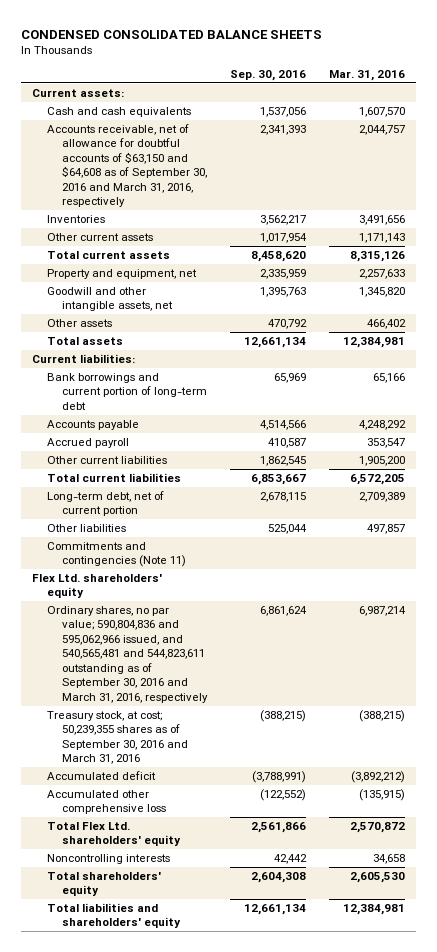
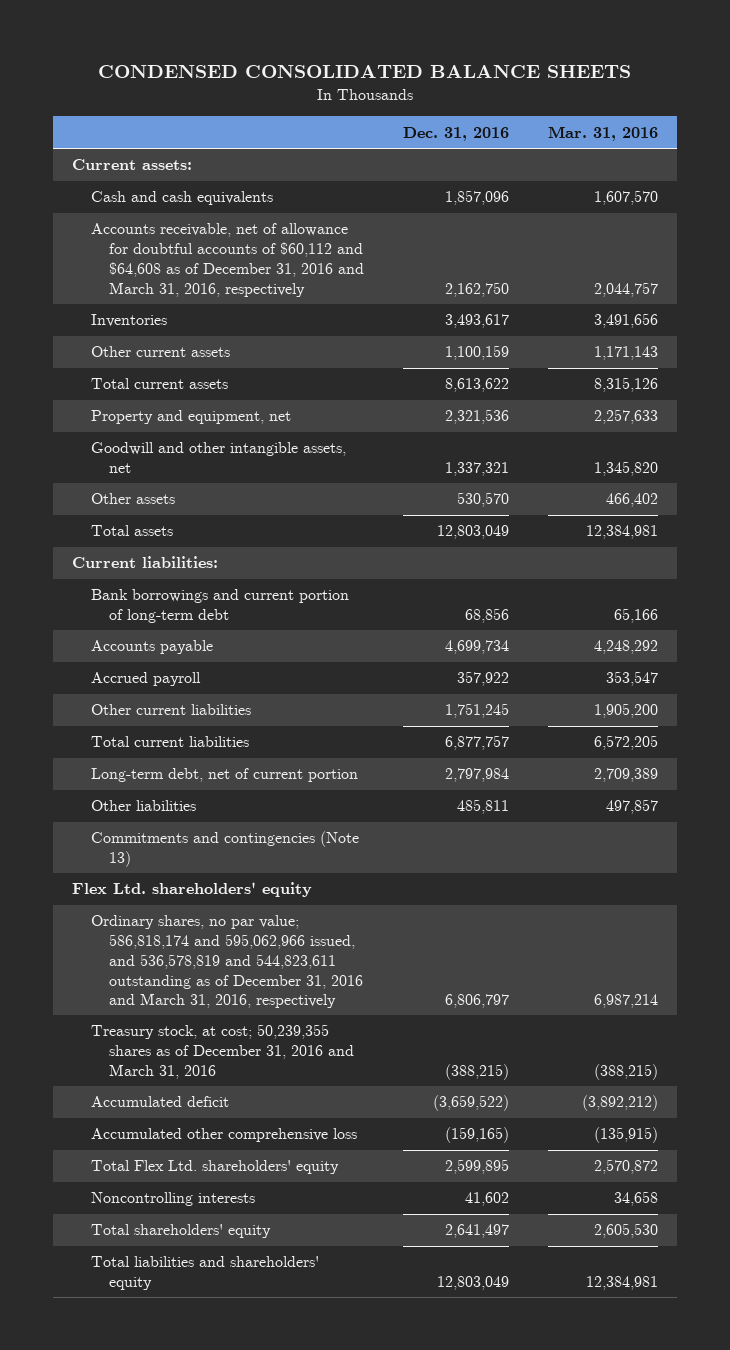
- | Sep. 30, 2016 | Mar. 31, 2016
+ | Dec. 31, 2016 | Mar. 31, 2016
- Accounts receivable, net of allowance for doubtful accounts of $63,150 and $64,608 as of September 30, 2016 and March 31, 2016, respectively | 2,341,393 | 2,044,757
+ Accounts receivable, net of allowance for doubtful accounts of $60,112 and $64,608 as of December 31, 2016 and March 31, 2016, respectively | 2,162,750 | 2,044,757
- Commitments and contingencies (Note 11)
+ Commitments and contingencies (Note 13)
- Ordinary shares, no par value; 590,804,836 and 595,062,966 issued, and 540,565,481 and 544,823,611 outstanding as of September 30, 2016 and March 31, 2016, respectively | 6,861,624 | 6,987,214
- Treasury stock, at cost; 50,239,355 shares as of September 30, 2016 and March 31, 2016 | (388,215) | (388,215)
+ Ordinary shares, no par value; 586,818,174 and 595,062,966 issued, and 536,578,819 and 544,823,611 outstanding as of December 31, 2016 and March 31, 2016, respectively | 6,806,797 | 6,987,214
+ Treasury stock, at cost; 50,239,355 shares as of December 31, 2016 and March 31, 2016 | (388,215) | (388,215)

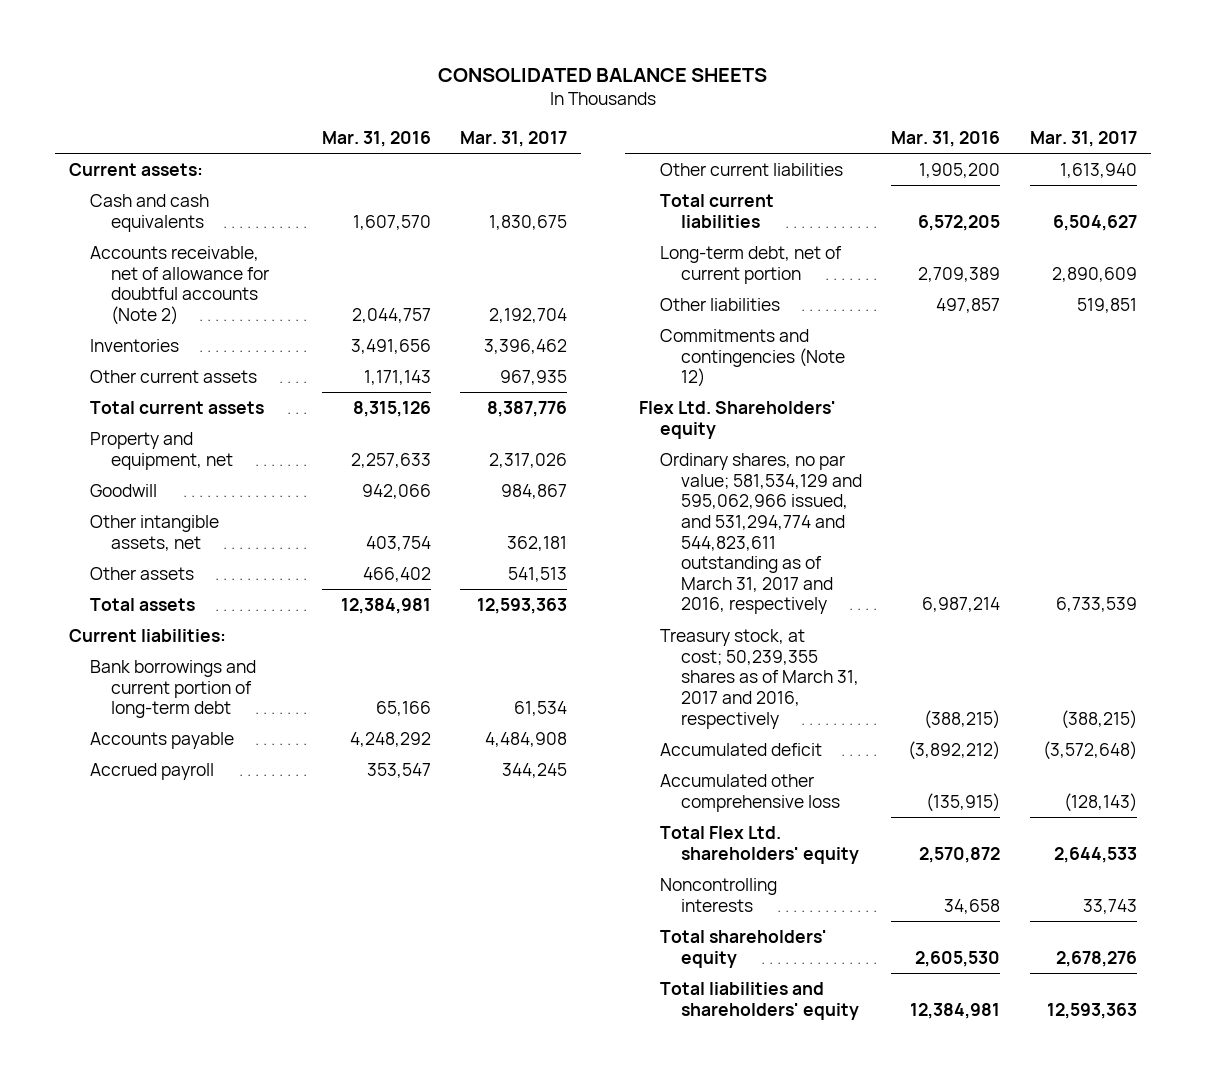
- CONDENSED CONSOLIDATED BALANCE SHEETS
+ CONSOLIDATED BALANCE SHEETS
- | Dec. 31, 2016 | Mar. 31, 2016
+ | Mar. 31, 2016 | Mar. 31, 2017
- Accounts receivable, net of allowance for doubtful accounts of $60,112 and $64,608 as of December 31, 2016 and March 31, 2016, respectively | 2,162,750 | 2,044,757
+ Accounts receivable, net of allowance for doubtful accounts (Note 2) | 2,044,757 | 2,192,704
- Goodwill and other intangible assets, net | 1,337,321 | 1,345,820
+ Goodwill | 942,066 | 984,867
+ Other intangible assets, net | 403,754 | 362,181
- Commitments and contingencies (Note 13)
- Flex Ltd. shareholders' equity
- Ordinary shares, no par value; 586,818,174 and 595,062,966 issued, and 536,578,819 and 544,823,611 outstanding as of December 31, 2016 and March 31, 2016, respectively | 6,806,797 | 6,987,214
- Treasury stock, at cost; 50,239,355 shares as of December 31, 2016 and March 31, 2016 | (388,215) | (388,215)
+ Commitments and contingencies (Note 12)
+ Flex Ltd. Shareholders' equity
+ Ordinary shares, no par value; 581,534,129 and 595,062,966 issued, and 531,294,774 and 544,823,611 outstanding as of March 31, 2017 and 2016, respectively | 6,987,214 | 6,733,539
+ Treasury stock, at cost; 50,239,355 shares as of March 31, 2017 and 2016, respectively | (388,215) | (388,215)

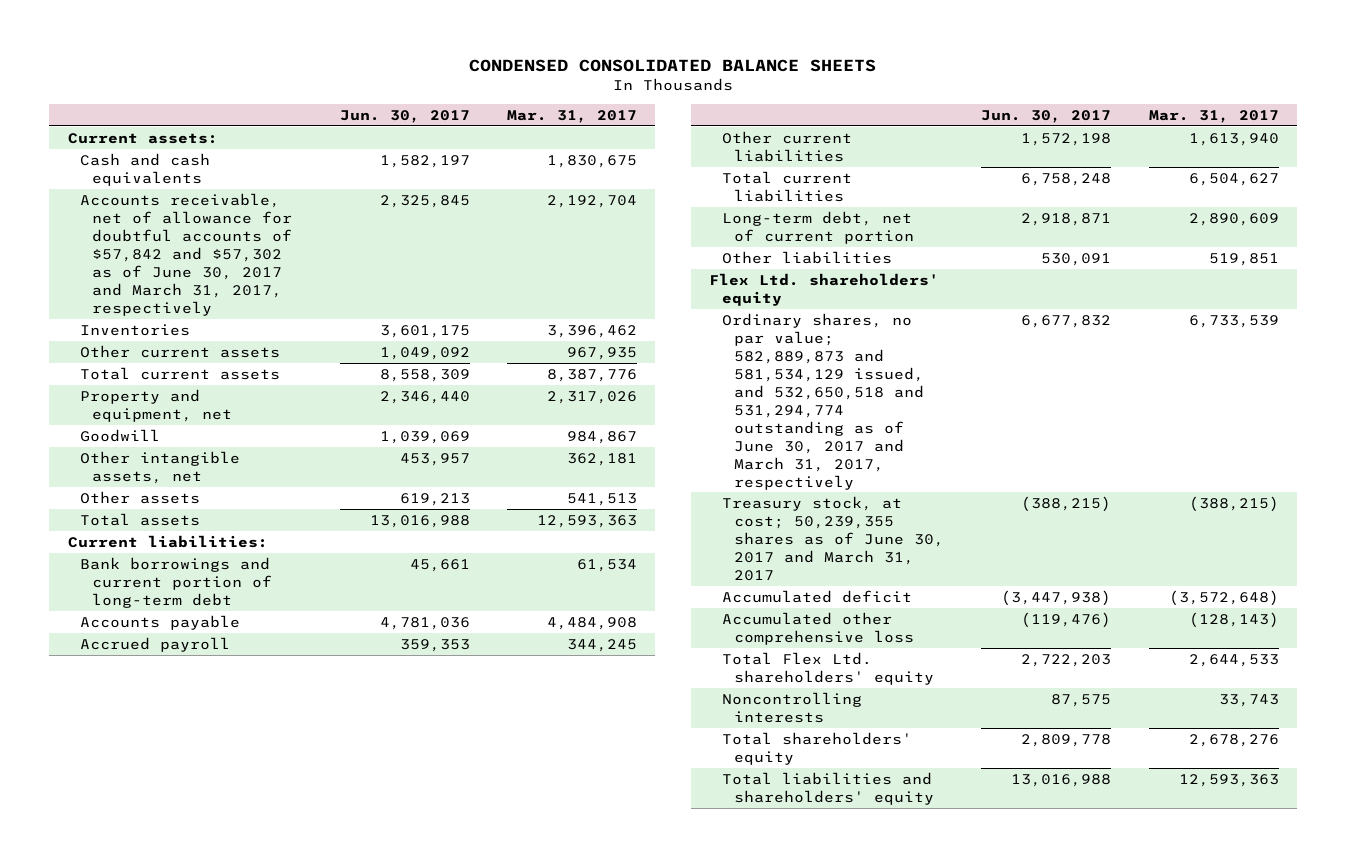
- CONSOLIDATED BALANCE SHEETS
+ CONDENSED CONSOLIDATED BALANCE SHEETS
- | Mar. 31, 2016 | Mar. 31, 2017
+ | Jun. 30, 2017 | Mar. 31, 2017
- Accounts receivable, net of allowance for doubtful accounts (Note 2) | 2,044,757 | 2,192,704
+ Accounts receivable, net of allowance for doubtful accounts of $57,842 and $57,302 as of June 30, 2017 and March 31, 2017, respectively | 2,325,845 | 2,192,704
- Commitments and contingencies (Note 12)
- Flex Ltd. Shareholders' equity
- Ordinary shares, no par value; 581,534,129 and 595,062,966 issued, and 531,294,774 and 544,823,611 outstanding as of March 31, 2017 and 2016, respectively | 6,987,214 | 6,733,539
- Treasury stock, at cost; 50,239,355 shares as of March 31, 2017 and 2016, respectively | (388,215) | (388,215)
+ Flex Ltd. shareholders' equity
+ Ordinary shares, no par value; 582,889,873 and 581,534,129 issued, and 532,650,518 and 531,294,774 outstanding as of June 30, 2017 and March 31, 2017, respectively | 6,677,832 | 6,733,539
+ Treasury stock, at cost; 50,239,355 shares as of June 30, 2017 and March 31, 2017 | (388,215) | (388,215)

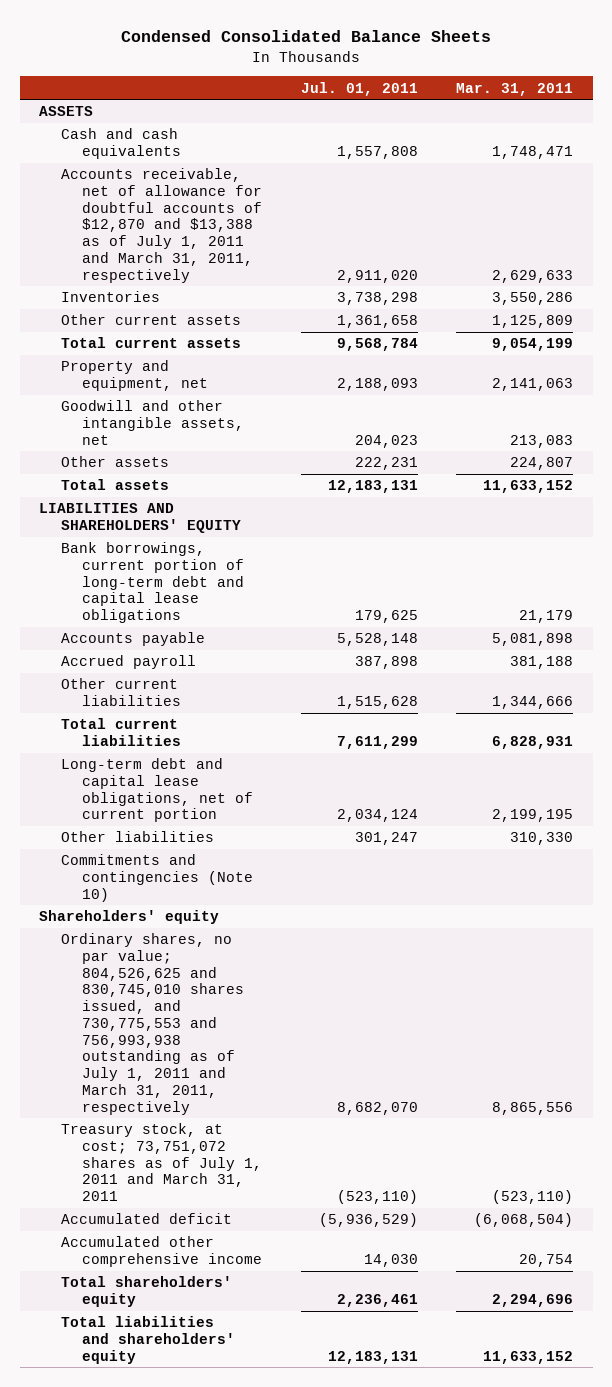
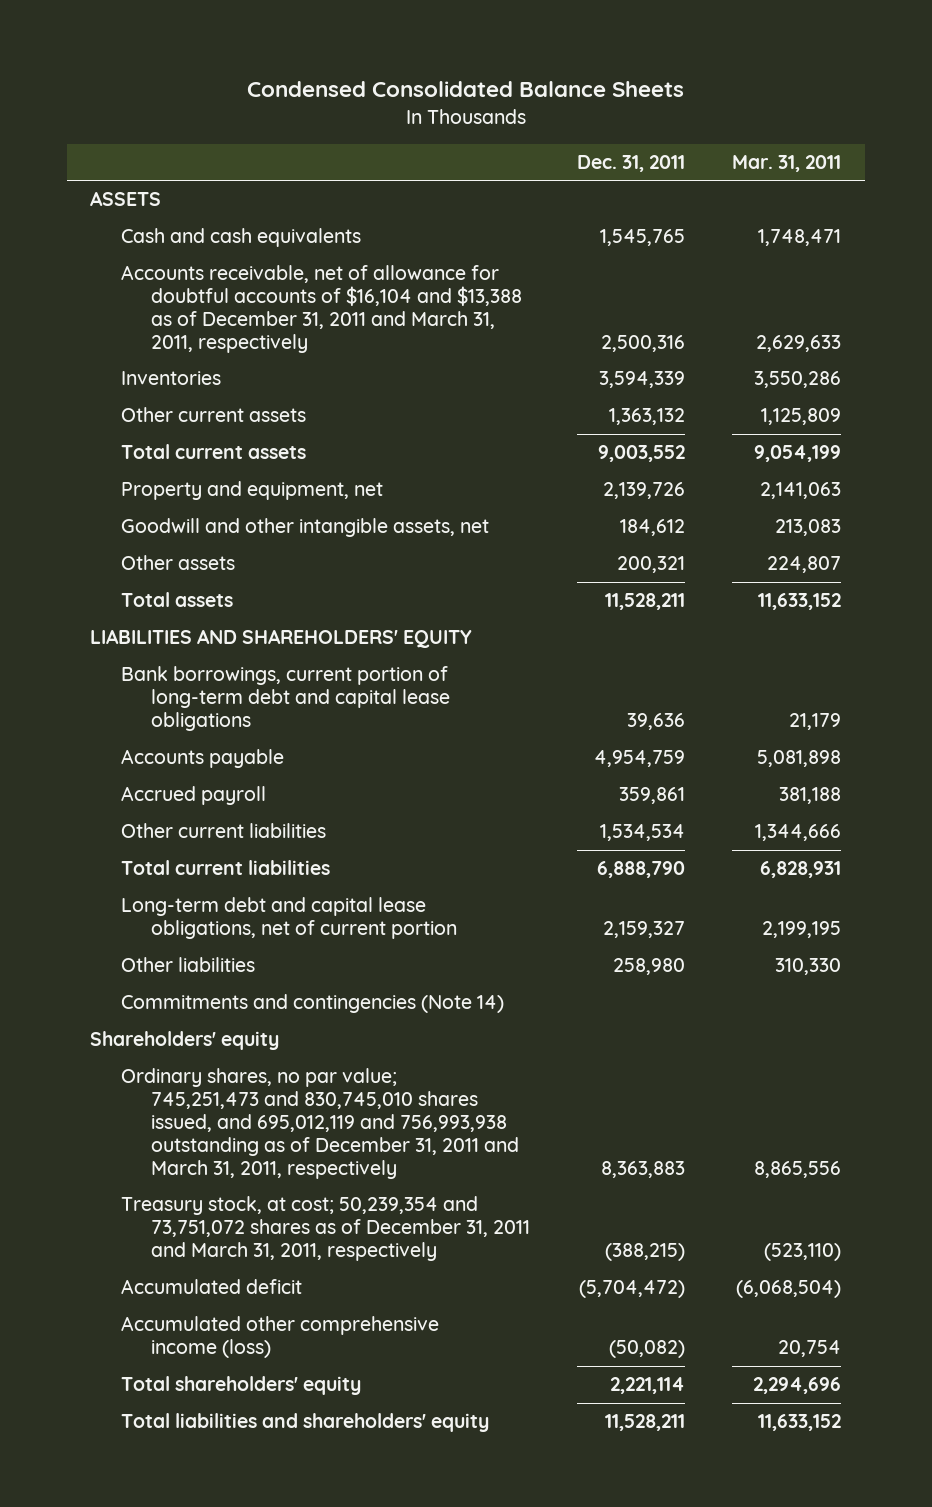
- | Jul. 01, 2011 | Mar. 31, 2011
+ | Dec. 31, 2011 | Mar. 31, 2011
- Accounts receivable, net of allowance for doubtful accounts of $12,870 and $13,388 as of July 1, 2011 and March 31, 2011, respectively | 2,911,020 | 2,629,633
+ Accounts receivable, net of allowance for doubtful accounts of $16,104 and $13,388 as of December 31, 2011 and March 31, 2011, respectively | 2,500,316 | 2,629,633
- Commitments and contingencies (Note 10)
+ Commitments and contingencies (Note 14)
- Ordinary shares, no par value; 804,526,625 and 830,745,010 shares issued, and 730,775,553 and 756,993,938 outstanding as of July 1, 2011 and March 31, 2011, respectively | 8,682,070 | 8,865,556
- Treasury stock, at cost; 73,751,072 shares as of July 1, 2011 and March 31, 2011 | (523,110) | (523,110)
+ Ordinary shares, no par value; 745,251,473 and 830,745,010 shares issued, and 695,012,119 and 756,993,938 outstanding as of December 31, 2011 and March 31, 2011, respectively | 8,363,883 | 8,865,556
+ Treasury stock, at cost; 50,239,354 and 73,751,072 shares as of December 31, 2011 and March 31, 2011, respectively | (388,215) | (523,110)
- Accumulated other comprehensive income | 14,030 | 20,754
+ Accumulated other comprehensive income (loss) | (50,082) | 20,754

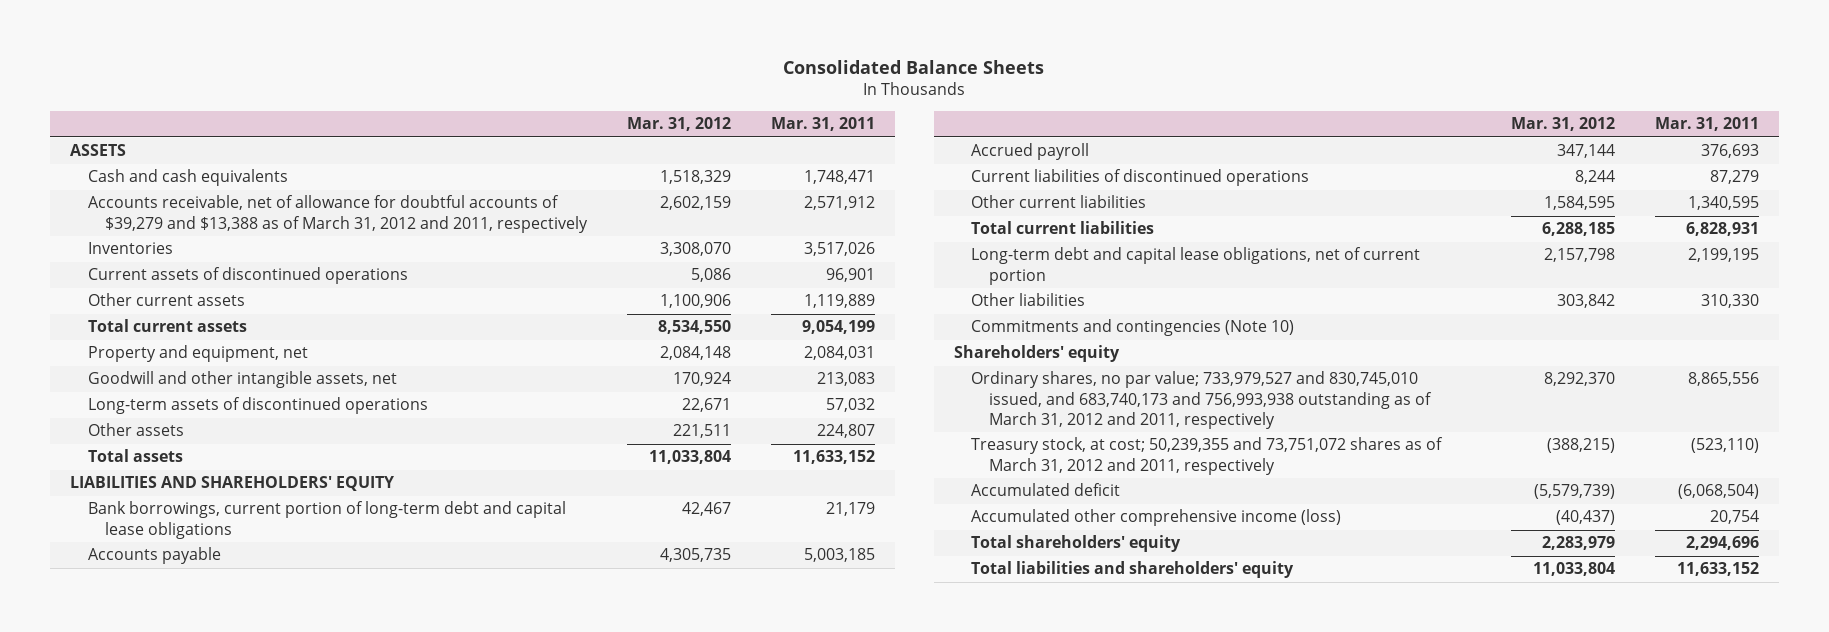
- Condensed Consolidated Balance Sheets
+ Consolidated Balance Sheets
- | Dec. 31, 2011 | Mar. 31, 2011
+ | Mar. 31, 2012 | Mar. 31, 2011
- Accounts receivable, net of allowance for doubtful accounts of $16,104 and $13,388 as of December 31, 2011 and March 31, 2011, respectively | 2,500,316 | 2,629,633
- Inventories | 3,594,339 | 3,550,286
- Other current assets | 1,363,132 | 1,125,809
+ Accounts receivable, net of allowance for doubtful accounts of $39,279 and $13,388 as of March 31, 2012 and 2011, respectively | 2,602,159 | 2,571,912
+ Inventories | 3,308,070 | 3,517,026
+ Current assets of discontinued operations | 5,086 | 96,901
+ Other current assets | 1,100,906 | 1,119,889
- Property and equipment, net | 2,139,726 | 2,141,063
+ Property and equipment, net | 2,084,148 | 2,084,031
+ Long-term assets of discontinued operations | 22,671 | 57,032
- Accounts payable | 4,954,759 | 5,081,898
- Accrued payroll | 359,861 | 381,188
- Other current liabilities | 1,534,534 | 1,344,666
+ Accounts payable | 4,305,735 | 5,003,185
+ Accrued payroll | 347,144 | 376,693
+ Current liabilities of discontinued operations | 8,244 | 87,279
+ Other current liabilities | 1,584,595 | 1,340,595
- Commitments and contingencies (Note 14)
+ Commitments and contingencies (Note 10)
- Ordinary shares, no par value; 745,251,473 and 830,745,010 shares issued, and 695,012,119 and 756,993,938 outstanding as of December 31, 2011 and March 31, 2011, respectively | 8,363,883 | 8,865,556
- Treasury stock, at cost; 50,239,354 and 73,751,072 shares as of December 31, 2011 and March 31, 2011, respectively | (388,215) | (523,110)
+ Ordinary shares, no par value; 733,979,527 and 830,745,010 issued, and 683,740,173 and 756,993,938 outstanding as of March 31, 2012 and 2011, respectively | 8,292,370 | 8,865,556
+ Treasury stock, at cost; 50,239,355 and 73,751,072 shares as of March 31, 2012 and 2011, respectively | (388,215) | (523,110)

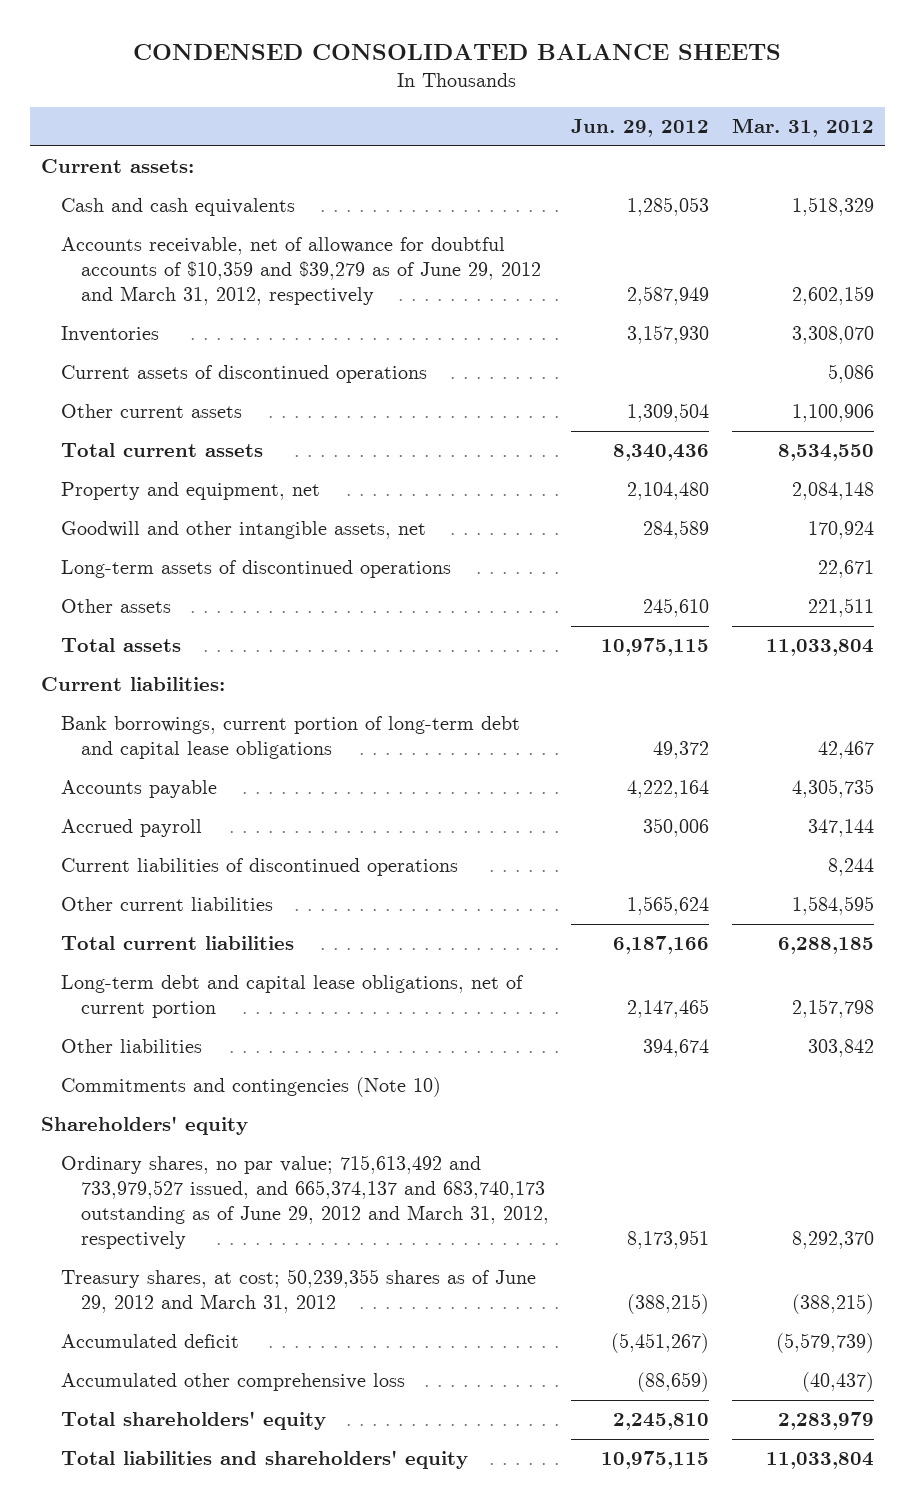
- Consolidated Balance Sheets
+ CONDENSED CONSOLIDATED BALANCE SHEETS
- | Mar. 31, 2012 | Mar. 31, 2011
+ | Jun. 29, 2012 | Mar. 31, 2012
- ASSETS
+ Current assets:
- Accounts receivable, net of allowance for doubtful accounts of $39,279 and $13,388 as of March 31, 2012 and 2011, respectively | 2,602,159 | 2,571,912
+ Accounts receivable, net of allowance for doubtful accounts of $10,359 and $39,279 as of June 29, 2012 and March 31, 2012, respectively | 2,587,949 | 2,602,159
- LIABILITIES AND SHAREHOLDERS' EQUITY
+ Current liabilities:
- Ordinary shares, no par value; 733,979,527 and 830,745,010 issued, and 683,740,173 and 756,993,938 outstanding as of March 31, 2012 and 2011, respectively | 8,292,370 | 8,865,556
- Treasury stock, at cost; 50,239,355 and 73,751,072 shares as of March 31, 2012 and 2011, respectively | (388,215) | (523,110)
+ Ordinary shares, no par value; 715,613,492 and 733,979,527 issued, and 665,374,137 and 683,740,173 outstanding as of June 29, 2012 and March 31, 2012, respectively | 8,173,951 | 8,292,370
+ Treasury shares, at cost; 50,239,355 shares as of June 29, 2012 and March 31, 2012 | (388,215) | (388,215)
- Accumulated other comprehensive income (loss) | (40,437) | 20,754
+ Accumulated other comprehensive loss | (88,659) | (40,437)

